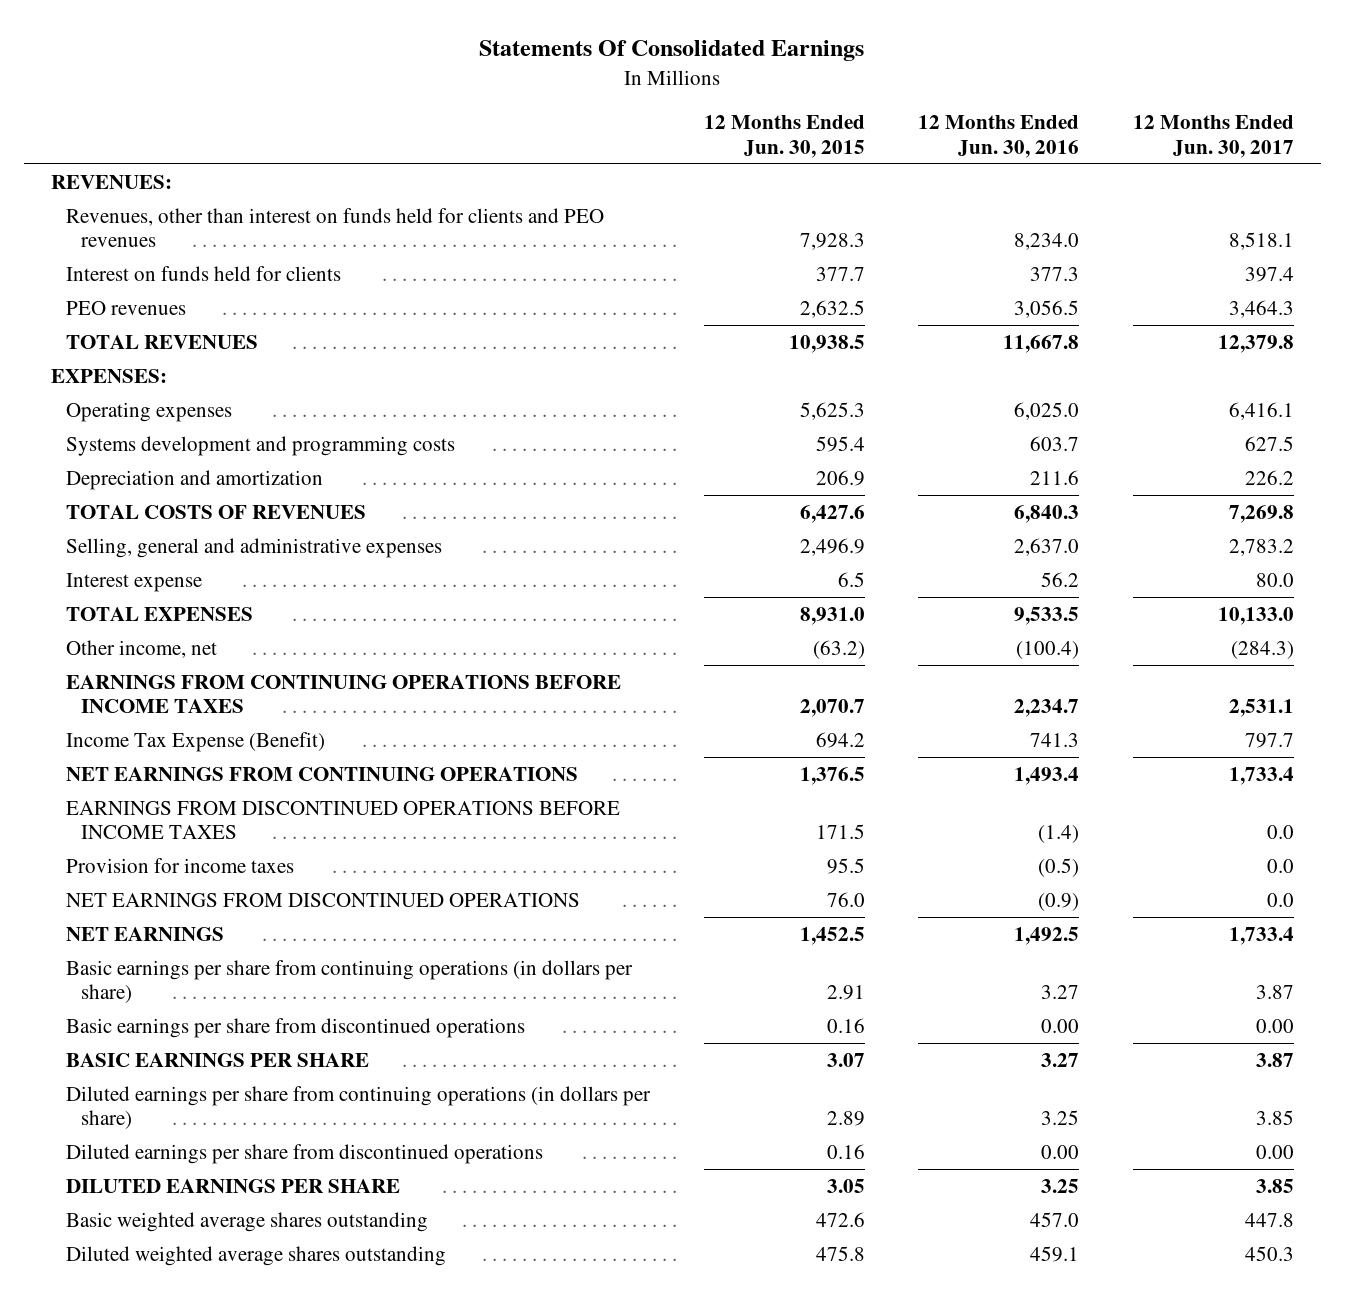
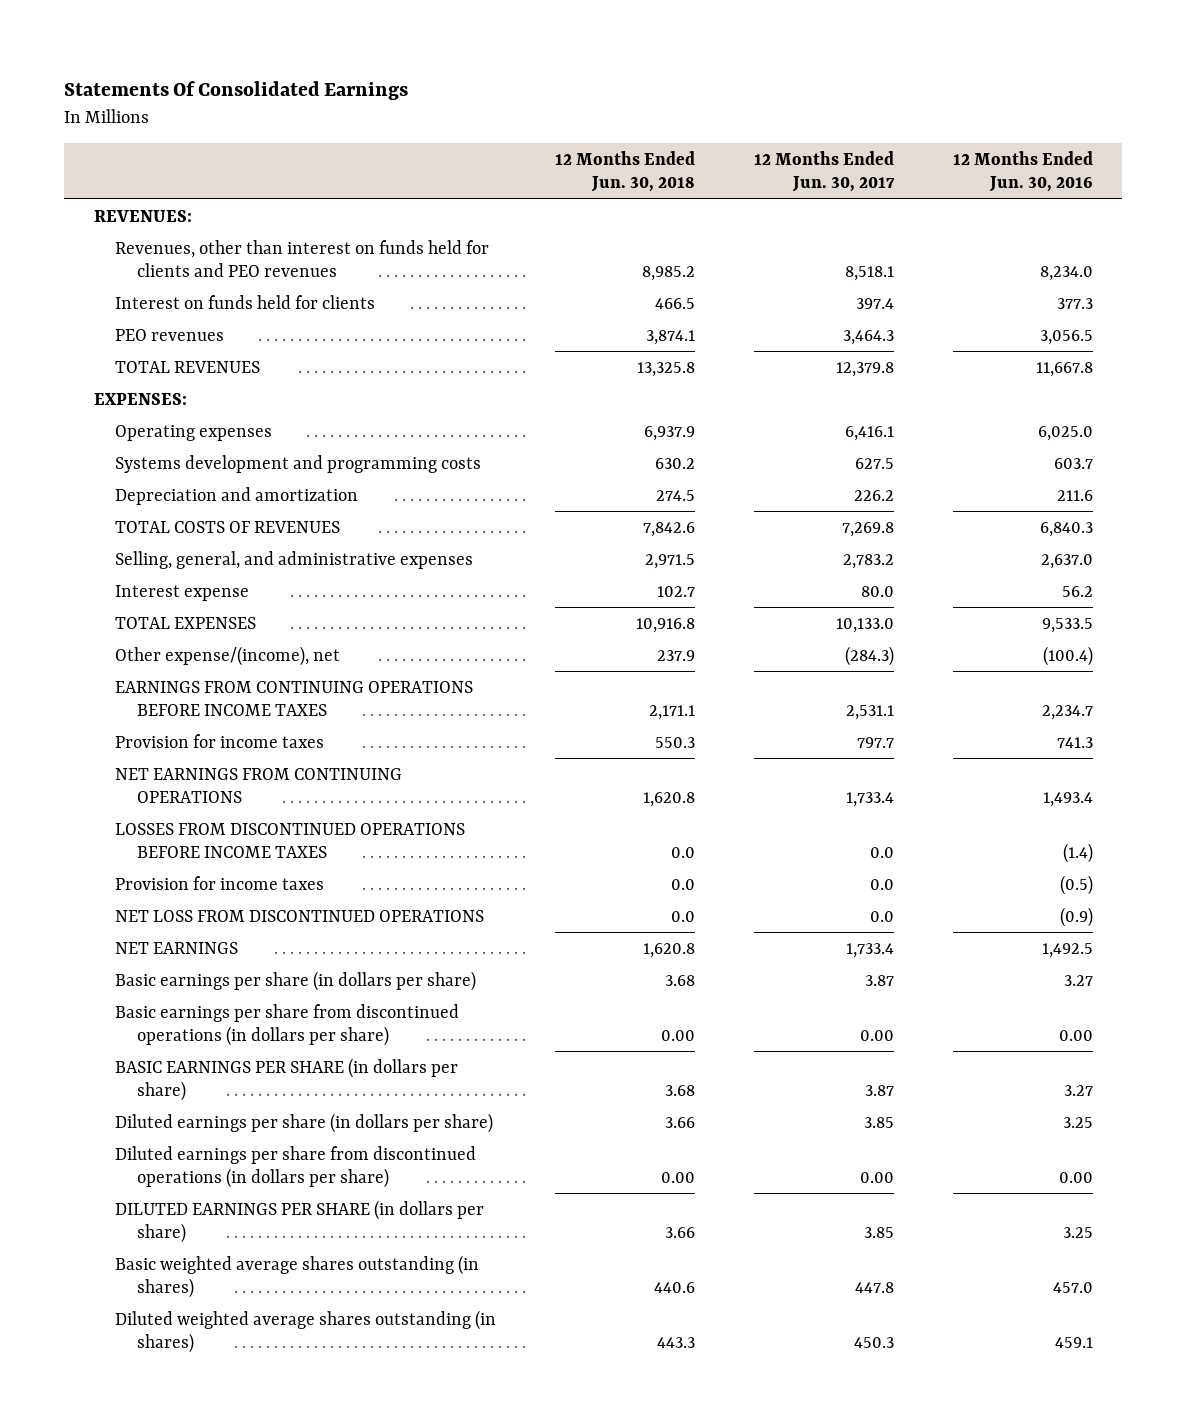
- | 12 Months Ended Jun. 30, 2015 | 12 Months Ended Jun. 30, 2016 | 12 Months Ended Jun. 30, 2017
+ | 12 Months Ended Jun. 30, 2018 | 12 Months Ended Jun. 30, 2017 | 12 Months Ended Jun. 30, 2016
- Selling, general and administrative expenses | 2,496.9 | 2,637.0 | 2,783.2
+ Selling, general, and administrative expenses | 2,971.5 | 2,783.2 | 2,637.0
- Other income, net | (63.2) | (100.4) | (284.3)
+ Other expense/(income), net | 237.9 | (284.3) | (100.4)
- Income Tax Expense (Benefit) | 694.2 | 741.3 | 797.7
+ Provision for income taxes | 550.3 | 797.7 | 741.3
- EARNINGS FROM DISCONTINUED OPERATIONS BEFORE INCOME TAXES | 171.5 | (1.4) | 0.0
+ LOSSES FROM DISCONTINUED OPERATIONS BEFORE INCOME TAXES | 0.0 | 0.0 | (1.4)
- NET EARNINGS FROM DISCONTINUED OPERATIONS | 76.0 | (0.9) | 0.0
+ NET LOSS FROM DISCONTINUED OPERATIONS | 0.0 | 0.0 | (0.9)
- Basic earnings per share from continuing operations (in dollars per share) | 2.91 | 3.27 | 3.87
- Basic earnings per share from discontinued operations | 0.16 | 0.00 | 0.00
- BASIC EARNINGS PER SHARE | 3.07 | 3.27 | 3.87
- Diluted earnings per share from continuing operations (in dollars per share) | 2.89 | 3.25 | 3.85
- Diluted earnings per share from discontinued operations | 0.16 | 0.00 | 0.00
- DILUTED EARNINGS PER SHARE | 3.05 | 3.25 | 3.85
- Basic weighted average shares outstanding | 472.6 | 457.0 | 447.8
- Diluted weighted average shares outstanding | 475.8 | 459.1 | 450.3
+ Basic earnings per share (in dollars per share) | 3.68 | 3.87 | 3.27
+ Basic earnings per share from discontinued operations (in dollars per share) | 0.00 | 0.00 | 0.00
+ BASIC EARNINGS PER SHARE (in dollars per share) | 3.68 | 3.87 | 3.27
+ Diluted earnings per share (in dollars per share) | 3.66 | 3.85 | 3.25
+ Diluted earnings per share from discontinued operations (in dollars per share) | 0.00 | 0.00 | 0.00
+ DILUTED EARNINGS PER SHARE (in dollars per share) | 3.66 | 3.85 | 3.25
+ Basic weighted average shares outstanding (in shares) | 440.6 | 447.8 | 457.0
+ Diluted weighted average shares outstanding (in shares) | 443.3 | 450.3 | 459.1

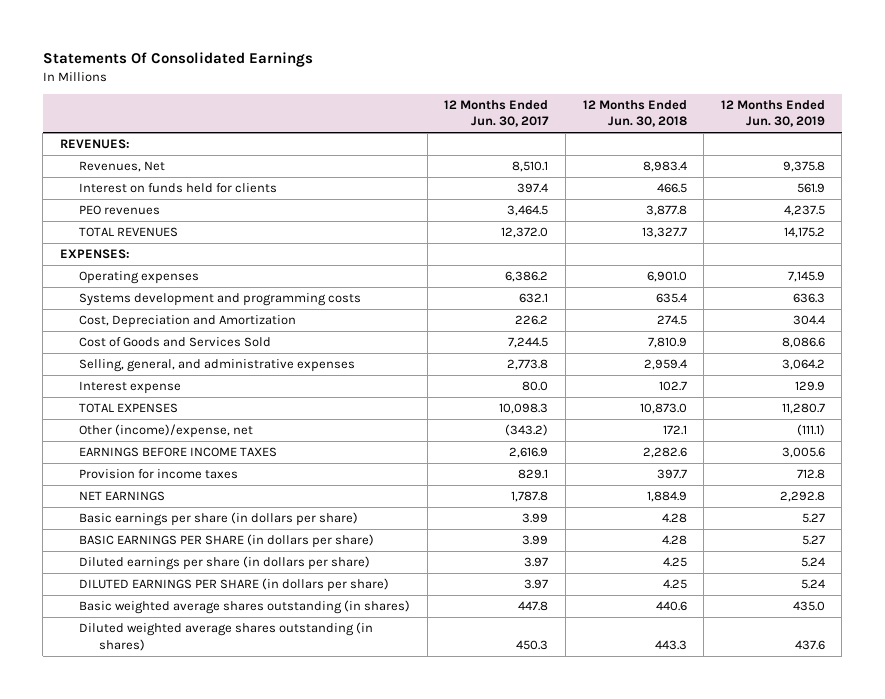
- | 12 Months Ended Jun. 30, 2018 | 12 Months Ended Jun. 30, 2017 | 12 Months Ended Jun. 30, 2016
+ | 12 Months Ended Jun. 30, 2017 | 12 Months Ended Jun. 30, 2018 | 12 Months Ended Jun. 30, 2019
- Revenues, other than interest on funds held for clients and PEO revenues | 8,985.2 | 8,518.1 | 8,234.0
+ Revenues, Net | 8,510.1 | 8,983.4 | 9,375.8
- PEO revenues | 3,874.1 | 3,464.3 | 3,056.5
- TOTAL REVENUES | 13,325.8 | 12,379.8 | 11,667.8
+ PEO revenues | 3,464.5 | 3,877.8 | 4,237.5
+ TOTAL REVENUES | 12,372.0 | 13,327.7 | 14,175.2
- Operating expenses | 6,937.9 | 6,416.1 | 6,025.0
- Systems development and programming costs | 630.2 | 627.5 | 603.7
- Depreciation and amortization | 274.5 | 226.2 | 211.6
- TOTAL COSTS OF REVENUES | 7,842.6 | 7,269.8 | 6,840.3
- Selling, general, and administrative expenses | 2,971.5 | 2,783.2 | 2,637.0
+ Operating expenses | 6,386.2 | 6,901.0 | 7,145.9
+ Systems development and programming costs | 632.1 | 635.4 | 636.3
+ Cost, Depreciation and Amortization | 226.2 | 274.5 | 304.4
+ Cost of Goods and Services Sold | 7,244.5 | 7,810.9 | 8,086.6
+ Selling, general, and administrative expenses | 2,773.8 | 2,959.4 | 3,064.2
- TOTAL EXPENSES | 10,916.8 | 10,133.0 | 9,533.5
- Other expense/(income), net | 237.9 | (284.3) | (100.4)
- EARNINGS FROM CONTINUING OPERATIONS BEFORE INCOME TAXES | 2,171.1 | 2,531.1 | 2,234.7
- Provision for income taxes | 550.3 | 797.7 | 741.3
- NET EARNINGS FROM CONTINUING OPERATIONS | 1,620.8 | 1,733.4 | 1,493.4
- LOSSES FROM DISCONTINUED OPERATIONS BEFORE INCOME TAXES | 0.0 | 0.0 | (1.4)
- Provision for income taxes | 0.0 | 0.0 | (0.5)
- NET LOSS FROM DISCONTINUED OPERATIONS | 0.0 | 0.0 | (0.9)
- NET EARNINGS | 1,620.8 | 1,733.4 | 1,492.5
- Basic earnings per share (in dollars per share) | 3.68 | 3.87 | 3.27
- Basic earnings per share from discontinued operations (in dollars per share) | 0.00 | 0.00 | 0.00
- BASIC EARNINGS PER SHARE (in dollars per share) | 3.68 | 3.87 | 3.27
- Diluted earnings per share (in dollars per share) | 3.66 | 3.85 | 3.25
- Diluted earnings per share from discontinued operations (in dollars per share) | 0.00 | 0.00 | 0.00
- DILUTED EARNINGS PER SHARE (in dollars per share) | 3.66 | 3.85 | 3.25
+ TOTAL EXPENSES | 10,098.3 | 10,873.0 | 11,280.7
+ Other (income)/expense, net | (343.2) | 172.1 | (111.1)
+ EARNINGS BEFORE INCOME TAXES | 2,616.9 | 2,282.6 | 3,005.6
+ Provision for income taxes | 829.1 | 397.7 | 712.8
+ NET EARNINGS | 1,787.8 | 1,884.9 | 2,292.8
+ Basic earnings per share (in dollars per share) | 3.99 | 4.28 | 5.27
+ BASIC EARNINGS PER SHARE (in dollars per share) | 3.99 | 4.28 | 5.27
+ Diluted earnings per share (in dollars per share) | 3.97 | 4.25 | 5.24
+ DILUTED EARNINGS PER SHARE (in dollars per share) | 3.97 | 4.25 | 5.24

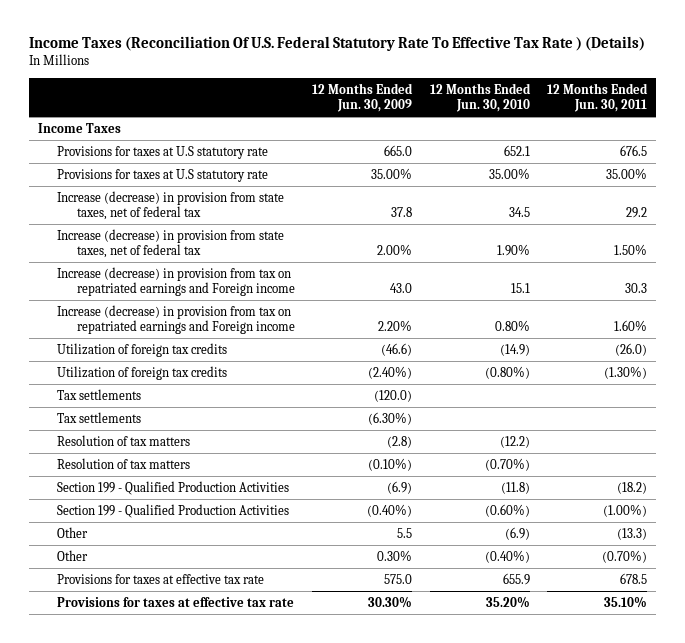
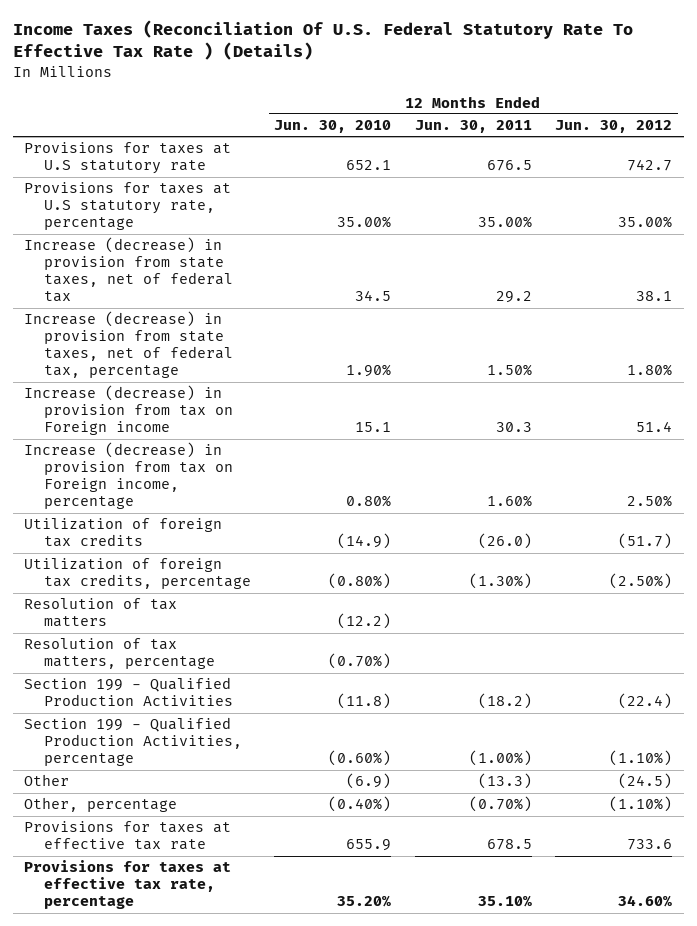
- | 12 Months Ended Jun. 30, 2009 | 12 Months Ended Jun. 30, 2010 | 12 Months Ended Jun. 30, 2011
+ | 12 Months Ended Jun. 30, 2010 | 12 Months Ended Jun. 30, 2011 | 12 Months Ended Jun. 30, 2012
- Income Taxes
- Provisions for taxes at U.S statutory rate | 35.00% | 35.00% | 35.00%
+ Provisions for taxes at U.S statutory rate, percentage | 35.00% | 35.00% | 35.00%
- Increase (decrease) in provision from state taxes, net of federal tax | 2.00% | 1.90% | 1.50%
- Increase (decrease) in provision from tax on repatriated earnings and Foreign income | 43.0 | 15.1 | 30.3
- Increase (decrease) in provision from tax on repatriated earnings and Foreign income | 2.20% | 0.80% | 1.60%
+ Increase (decrease) in provision from state taxes, net of federal tax, percentage | 1.90% | 1.50% | 1.80%
+ Increase (decrease) in provision from tax on Foreign income | 15.1 | 30.3 | 51.4
+ Increase (decrease) in provision from tax on Foreign income, percentage | 0.80% | 1.60% | 2.50%
- Utilization of foreign tax credits | (2.40%) | (0.80%) | (1.30%)
- Tax settlements | (120.0) | |
- Tax settlements | (6.30%) | |
+ Utilization of foreign tax credits, percentage | (0.80%) | (1.30%) | (2.50%)
- Resolution of tax matters | (0.10%) | (0.70%) |
+ Resolution of tax matters, percentage | (0.70%) | |
- Section 199 - Qualified Production Activities | (0.40%) | (0.60%) | (1.00%)
+ Section 199 - Qualified Production Activities, percentage | (0.60%) | (1.00%) | (1.10%)
- Other | 0.30% | (0.40%) | (0.70%)
+ Other, percentage | (0.40%) | (0.70%) | (1.10%)
- Provisions for taxes at effective tax rate | 30.30% | 35.20% | 35.10%
+ Provisions for taxes at effective tax rate, percentage | 35.20% | 35.10% | 34.60%

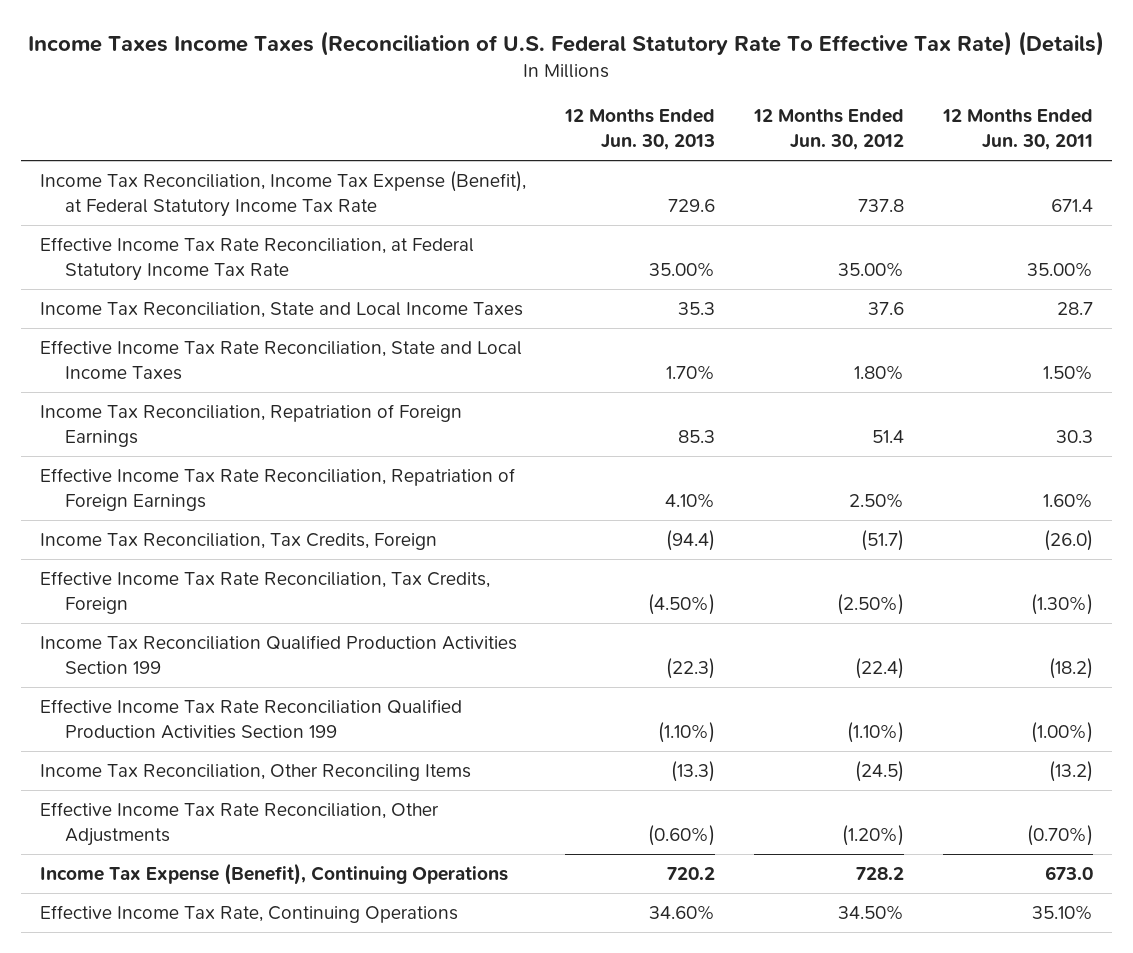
- Income Taxes (Reconciliation Of U.S. Federal Statutory Rate To Effective Tax Rate ) (Details)
+ Income Taxes Income Taxes (Reconciliation of U.S. Federal Statutory Rate To Effective Tax Rate) (Details)
- | 12 Months Ended Jun. 30, 2010 | 12 Months Ended Jun. 30, 2011 | 12 Months Ended Jun. 30, 2012
+ | 12 Months Ended Jun. 30, 2013 | 12 Months Ended Jun. 30, 2012 | 12 Months Ended Jun. 30, 2011
- Provisions for taxes at U.S statutory rate | 652.1 | 676.5 | 742.7
- Provisions for taxes at U.S statutory rate, percentage | 35.00% | 35.00% | 35.00%
- Increase (decrease) in provision from state taxes, net of federal tax | 34.5 | 29.2 | 38.1
- Increase (decrease) in provision from state taxes, net of federal tax, percentage | 1.90% | 1.50% | 1.80%
- Increase (decrease) in provision from tax on Foreign income | 15.1 | 30.3 | 51.4
- Increase (decrease) in provision from tax on Foreign income, percentage | 0.80% | 1.60% | 2.50%
- Utilization of foreign tax credits | (14.9) | (26.0) | (51.7)
- Utilization of foreign tax credits, percentage | (0.80%) | (1.30%) | (2.50%)
- Resolution of tax matters | (12.2) | |
- Resolution of tax matters, percentage | (0.70%) | |
- Section 199 - Qualified Production Activities | (11.8) | (18.2) | (22.4)
- Section 199 - Qualified Production Activities, percentage | (0.60%) | (1.00%) | (1.10%)
- Other | (6.9) | (13.3) | (24.5)
- Other, percentage | (0.40%) | (0.70%) | (1.10%)
- Provisions for taxes at effective tax rate | 655.9 | 678.5 | 733.6
- Provisions for taxes at effective tax rate, percentage | 35.20% | 35.10% | 34.60%
+ Income Tax Reconciliation, Income Tax Expense (Benefit), at Federal Statutory Income Tax Rate | 729.6 | 737.8 | 671.4
+ Effective Income Tax Rate Reconciliation, at Federal Statutory Income Tax Rate | 35.00% | 35.00% | 35.00%
+ Income Tax Reconciliation, State and Local Income Taxes | 35.3 | 37.6 | 28.7
+ Effective Income Tax Rate Reconciliation, State and Local Income Taxes | 1.70% | 1.80% | 1.50%
+ Income Tax Reconciliation, Repatriation of Foreign Earnings | 85.3 | 51.4 | 30.3
+ Effective Income Tax Rate Reconciliation, Repatriation of Foreign Earnings | 4.10% | 2.50% | 1.60%
+ Income Tax Reconciliation, Tax Credits, Foreign | (94.4) | (51.7) | (26.0)
+ Effective Income Tax Rate Reconciliation, Tax Credits, Foreign | (4.50%) | (2.50%) | (1.30%)
+ Income Tax Reconciliation Qualified Production Activities Section 199 | (22.3) | (22.4) | (18.2)
+ Effective Income Tax Rate Reconciliation Qualified Production Activities Section 199 | (1.10%) | (1.10%) | (1.00%)
+ Income Tax Reconciliation, Other Reconciling Items | (13.3) | (24.5) | (13.2)
+ Effective Income Tax Rate Reconciliation, Other Adjustments | (0.60%) | (1.20%) | (0.70%)
+ Income Tax Expense (Benefit), Continuing Operations | 720.2 | 728.2 | 673.0
+ Effective Income Tax Rate, Continuing Operations | 34.60% | 34.50% | 35.10%

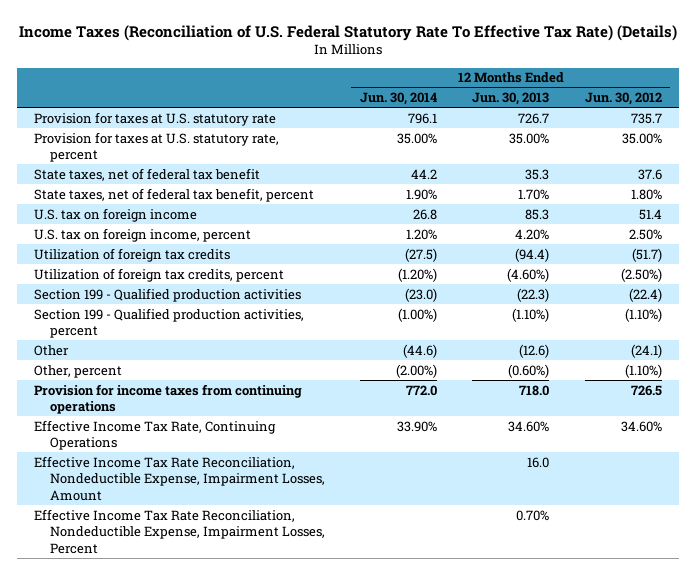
- Income Taxes Income Taxes (Reconciliation of U.S. Federal Statutory Rate To Effective Tax Rate) (Details)
+ Income Taxes (Reconciliation of U.S. Federal Statutory Rate To Effective Tax Rate) (Details)
- | 12 Months Ended Jun. 30, 2013 | 12 Months Ended Jun. 30, 2012 | 12 Months Ended Jun. 30, 2011
+ | 12 Months Ended Jun. 30, 2014 | 12 Months Ended Jun. 30, 2013 | 12 Months Ended Jun. 30, 2012
- Income Tax Reconciliation, Income Tax Expense (Benefit), at Federal Statutory Income Tax Rate | 729.6 | 737.8 | 671.4
- Effective Income Tax Rate Reconciliation, at Federal Statutory Income Tax Rate | 35.00% | 35.00% | 35.00%
- Income Tax Reconciliation, State and Local Income Taxes | 35.3 | 37.6 | 28.7
- Effective Income Tax Rate Reconciliation, State and Local Income Taxes | 1.70% | 1.80% | 1.50%
- Income Tax Reconciliation, Repatriation of Foreign Earnings | 85.3 | 51.4 | 30.3
- Effective Income Tax Rate Reconciliation, Repatriation of Foreign Earnings | 4.10% | 2.50% | 1.60%
- Income Tax Reconciliation, Tax Credits, Foreign | (94.4) | (51.7) | (26.0)
- Effective Income Tax Rate Reconciliation, Tax Credits, Foreign | (4.50%) | (2.50%) | (1.30%)
- Income Tax Reconciliation Qualified Production Activities Section 199 | (22.3) | (22.4) | (18.2)
- Effective Income Tax Rate Reconciliation Qualified Production Activities Section 199 | (1.10%) | (1.10%) | (1.00%)
- Income Tax Reconciliation, Other Reconciling Items | (13.3) | (24.5) | (13.2)
- Effective Income Tax Rate Reconciliation, Other Adjustments | (0.60%) | (1.20%) | (0.70%)
- Income Tax Expense (Benefit), Continuing Operations | 720.2 | 728.2 | 673.0
- Effective Income Tax Rate, Continuing Operations | 34.60% | 34.50% | 35.10%
+ Provision for taxes at U.S. statutory rate | 796.1 | 726.7 | 735.7
+ Provision for taxes at U.S. statutory rate, percent | 35.00% | 35.00% | 35.00%
+ State taxes, net of federal tax benefit | 44.2 | 35.3 | 37.6
+ State taxes, net of federal tax benefit, percent | 1.90% | 1.70% | 1.80%
+ U.S. tax on foreign income | 26.8 | 85.3 | 51.4
+ U.S. tax on foreign income, percent | 1.20% | 4.20% | 2.50%
+ Utilization of foreign tax credits | (27.5) | (94.4) | (51.7)
+ Utilization of foreign tax credits, percent | (1.20%) | (4.60%) | (2.50%)
+ Section 199 - Qualified production activities | (23.0) | (22.3) | (22.4)
+ Section 199 - Qualified production activities, percent | (1.00%) | (1.10%) | (1.10%)
+ Other | (44.6) | (12.6) | (24.1)
+ Other, percent | (2.00%) | (0.60%) | (1.10%)
+ Provision for income taxes from continuing operations | 772.0 | 718.0 | 726.5
+ Effective Income Tax Rate, Continuing Operations | 33.90% | 34.60% | 34.60%
+ Effective Income Tax Rate Reconciliation, Nondeductible Expense, Impairment Losses, Amount | | 16.0 |
+ Effective Income Tax Rate Reconciliation, Nondeductible Expense, Impairment Losses, Percent | | 0.70% |

